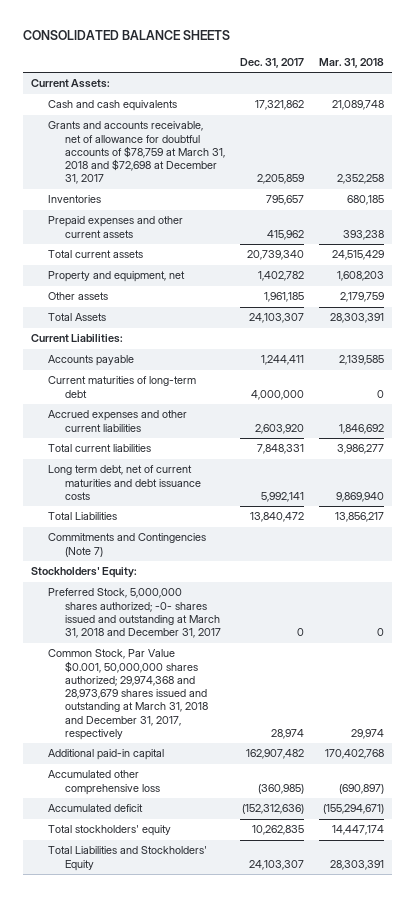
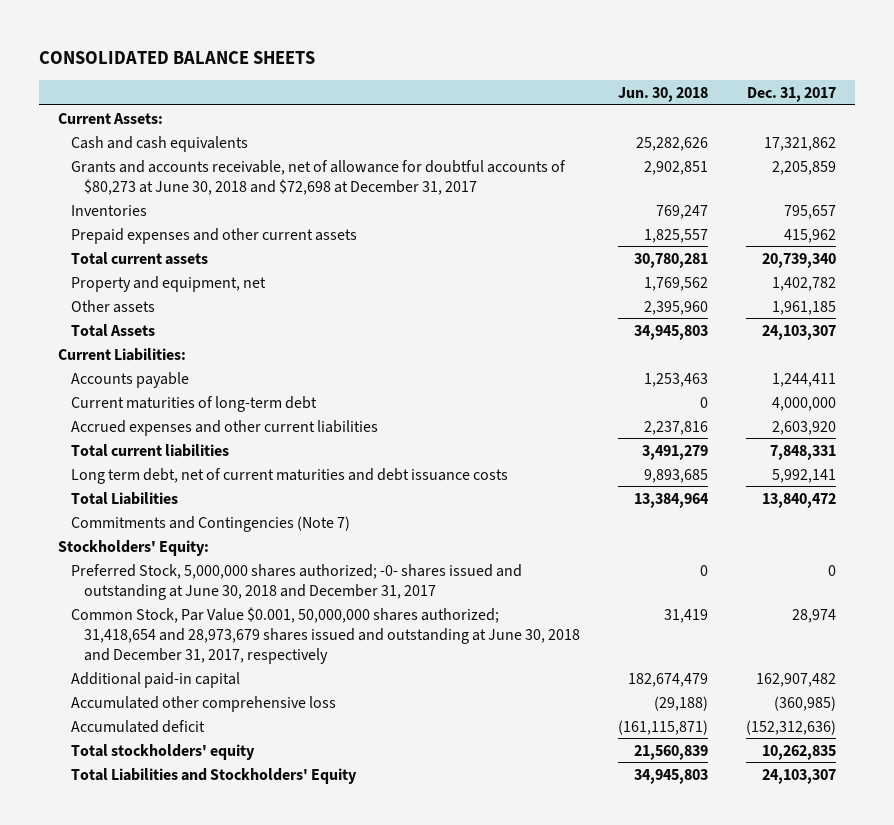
- | Dec. 31, 2017 | Mar. 31, 2018
+ | Jun. 30, 2018 | Dec. 31, 2017
- Grants and accounts receivable, net of allowance for doubtful accounts of $78,759 at March 31, 2018 and $72,698 at December 31, 2017 | 2,205,859 | 2,352,258
+ Grants and accounts receivable, net of allowance for doubtful accounts of $80,273 at June 30, 2018 and $72,698 at December 31, 2017 | 2,902,851 | 2,205,859
- Preferred Stock, 5,000,000 shares authorized; -0- shares issued and outstanding at March 31, 2018 and December 31, 2017 | 0 | 0
- Common Stock, Par Value $0.001, 50,000,000 shares authorized; 29,974,368 and 28,973,679 shares issued and outstanding at March 31, 2018 and December 31, 2017, respectively | 28,974 | 29,974
+ Preferred Stock, 5,000,000 shares authorized; -0- shares issued and outstanding at June 30, 2018 and December 31, 2017 | 0 | 0
+ Common Stock, Par Value $0.001, 50,000,000 shares authorized; 31,418,654 and 28,973,679 shares issued and outstanding at June 30, 2018 and December 31, 2017, respectively | 31,419 | 28,974

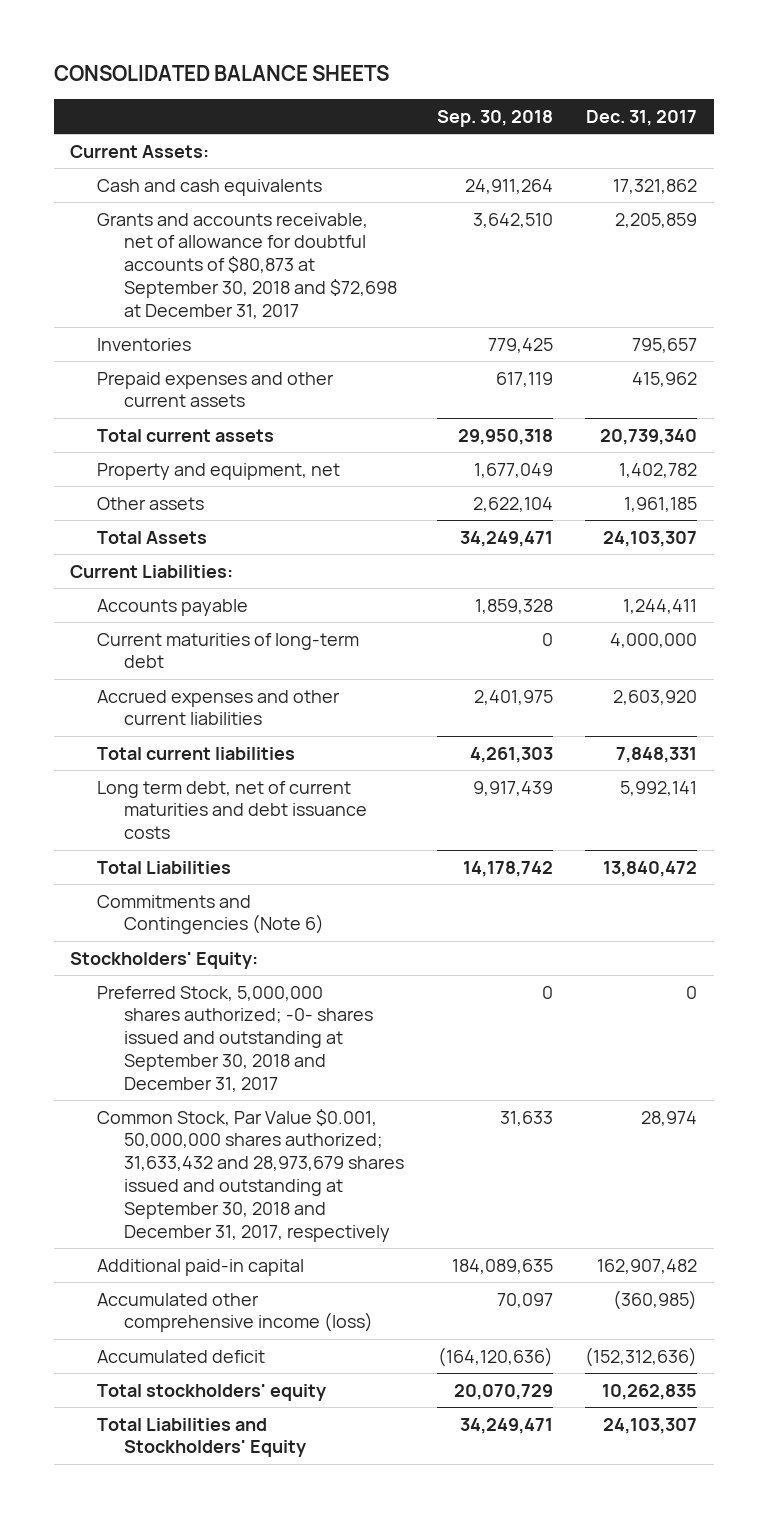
- | Jun. 30, 2018 | Dec. 31, 2017
+ | Sep. 30, 2018 | Dec. 31, 2017
- Grants and accounts receivable, net of allowance for doubtful accounts of $80,273 at June 30, 2018 and $72,698 at December 31, 2017 | 2,902,851 | 2,205,859
+ Grants and accounts receivable, net of allowance for doubtful accounts of $80,873 at September 30, 2018 and $72,698 at December 31, 2017 | 3,642,510 | 2,205,859
- Commitments and Contingencies (Note 7)
+ Commitments and Contingencies (Note 6)
- Preferred Stock, 5,000,000 shares authorized; -0- shares issued and outstanding at June 30, 2018 and December 31, 2017 | 0 | 0
- Common Stock, Par Value $0.001, 50,000,000 shares authorized; 31,418,654 and 28,973,679 shares issued and outstanding at June 30, 2018 and December 31, 2017, respectively | 31,419 | 28,974
+ Preferred Stock, 5,000,000 shares authorized; -0- shares issued and outstanding at September 30, 2018 and December 31, 2017 | 0 | 0
+ Common Stock, Par Value $0.001, 50,000,000 shares authorized; 31,633,432 and 28,973,679 shares issued and outstanding at September 30, 2018 and December 31, 2017, respectively | 31,633 | 28,974
- Accumulated other comprehensive loss | (29,188) | (360,985)
+ Accumulated other comprehensive income (loss) | 70,097 | (360,985)

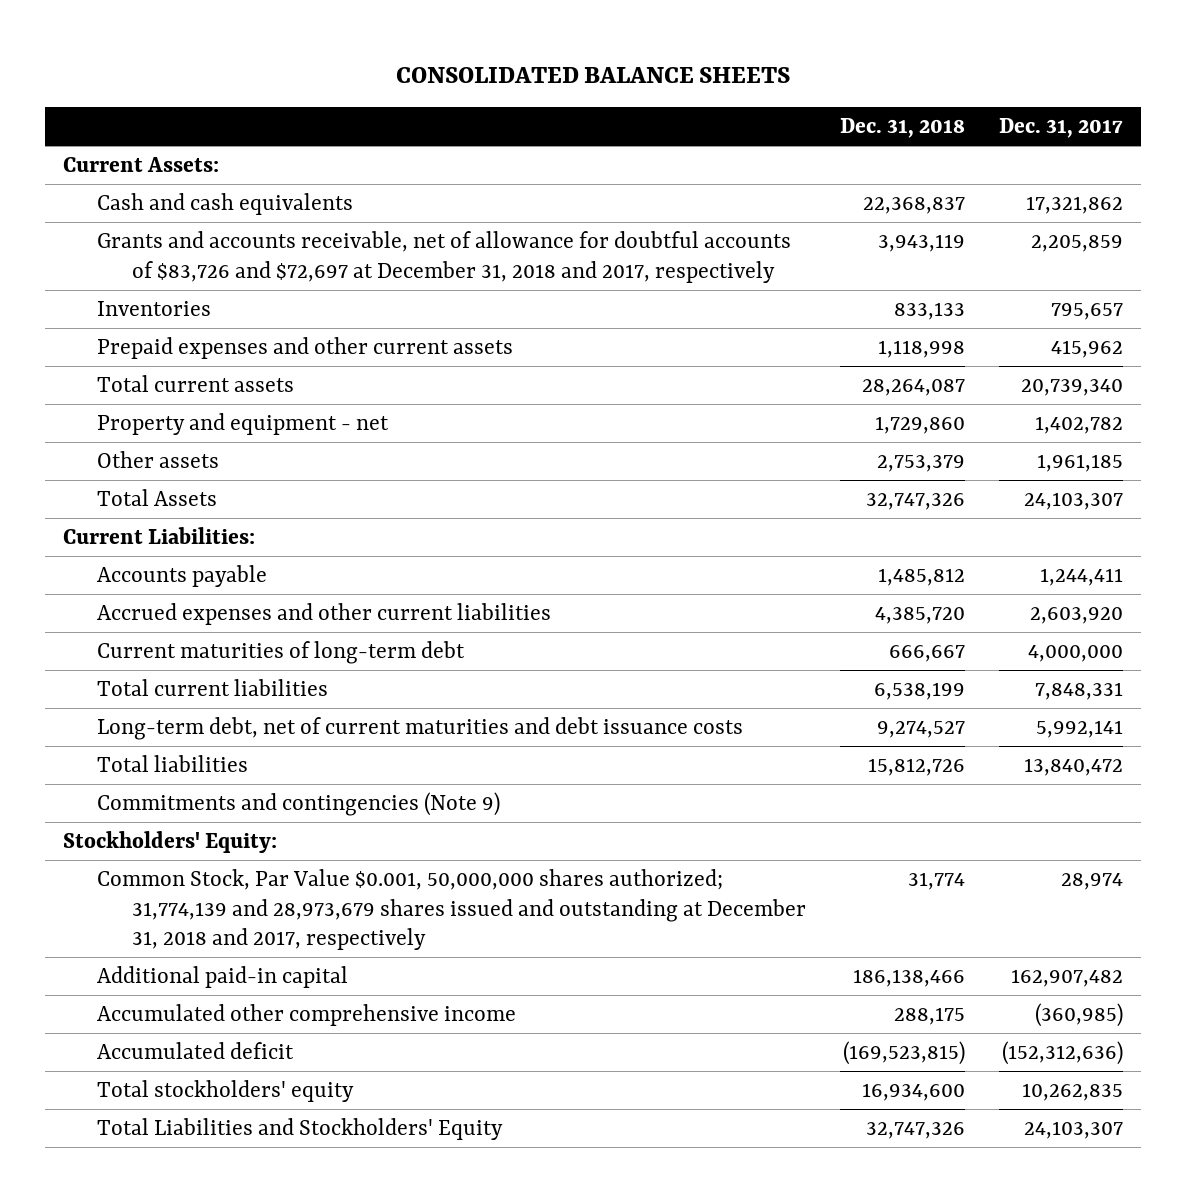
- | Sep. 30, 2018 | Dec. 31, 2017
+ | Dec. 31, 2018 | Dec. 31, 2017
- Grants and accounts receivable, net of allowance for doubtful accounts of $80,873 at September 30, 2018 and $72,698 at December 31, 2017 | 3,642,510 | 2,205,859
+ Grants and accounts receivable, net of allowance for doubtful accounts of $83,726 and $72,697 at December 31, 2018 and 2017, respectively | 3,943,119 | 2,205,859
- Property and equipment, net | 1,677,049 | 1,402,782
+ Property and equipment - net | 1,729,860 | 1,402,782
moved down: Current maturities of long-term debt | 666,667 | 4,000,000
- Long term debt, net of current maturities and debt issuance costs | 9,917,439 | 5,992,141
- Total Liabilities | 14,178,742 | 13,840,472
- Commitments and Contingencies (Note 6)
+ Long-term debt, net of current maturities and debt issuance costs | 9,274,527 | 5,992,141
+ Total liabilities | 15,812,726 | 13,840,472
+ Commitments and contingencies (Note 9)
- Preferred Stock, 5,000,000 shares authorized; -0- shares issued and outstanding at September 30, 2018 and December 31, 2017 | 0 | 0
- Common Stock, Par Value $0.001, 50,000,000 shares authorized; 31,633,432 and 28,973,679 shares issued and outstanding at September 30, 2018 and December 31, 2017, respectively | 31,633 | 28,974
+ Common Stock, Par Value $0.001, 50,000,000 shares authorized; 31,774,139 and 28,973,679 shares issued and outstanding at December 31, 2018 and 2017, respectively | 31,774 | 28,974
- Accumulated other comprehensive income (loss) | 70,097 | (360,985)
+ Accumulated other comprehensive income | 288,175 | (360,985)

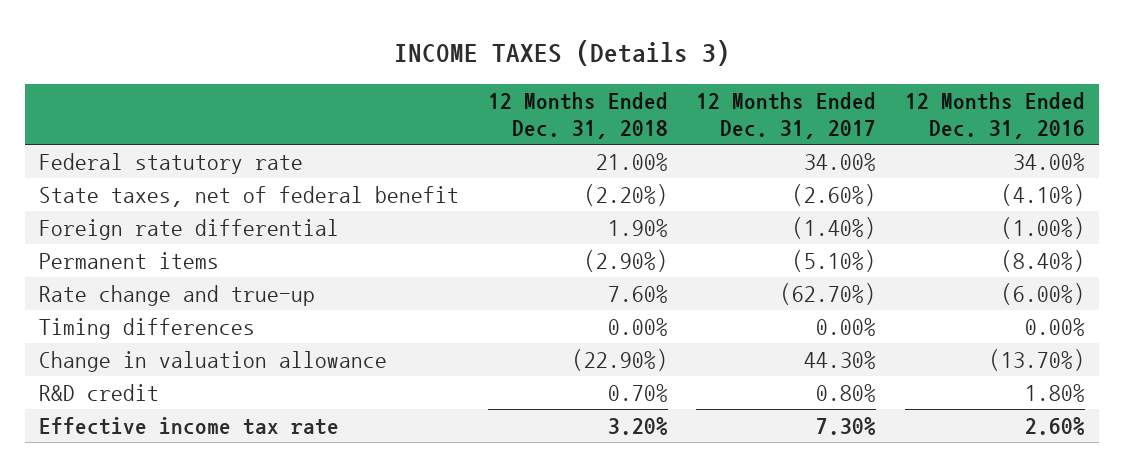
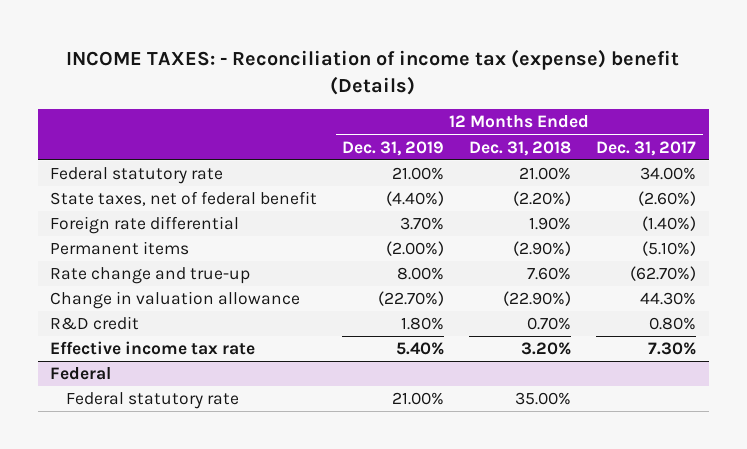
- INCOME TAXES (Details 3)
+ INCOME TAXES: - Reconciliation of income tax (expense) benefit (Details)
- | 12 Months Ended Dec. 31, 2018 | 12 Months Ended Dec. 31, 2017 | 12 Months Ended Dec. 31, 2016
+ | 12 Months Ended Dec. 31, 2019 | 12 Months Ended Dec. 31, 2018 | 12 Months Ended Dec. 31, 2017
- Timing differences | 0.00% | 0.00% | 0.00%
+ Federal
+ Federal statutory rate | 21.00% | 35.00% |

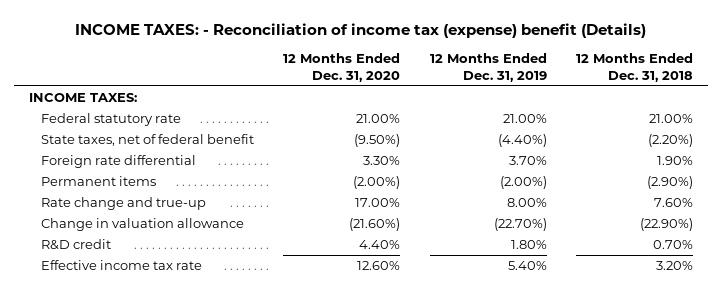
- | 12 Months Ended Dec. 31, 2019 | 12 Months Ended Dec. 31, 2018 | 12 Months Ended Dec. 31, 2017
+ | 12 Months Ended Dec. 31, 2020 | 12 Months Ended Dec. 31, 2019 | 12 Months Ended Dec. 31, 2018
+ INCOME TAXES:
- Federal
- Federal statutory rate | 21.00% | 35.00% |

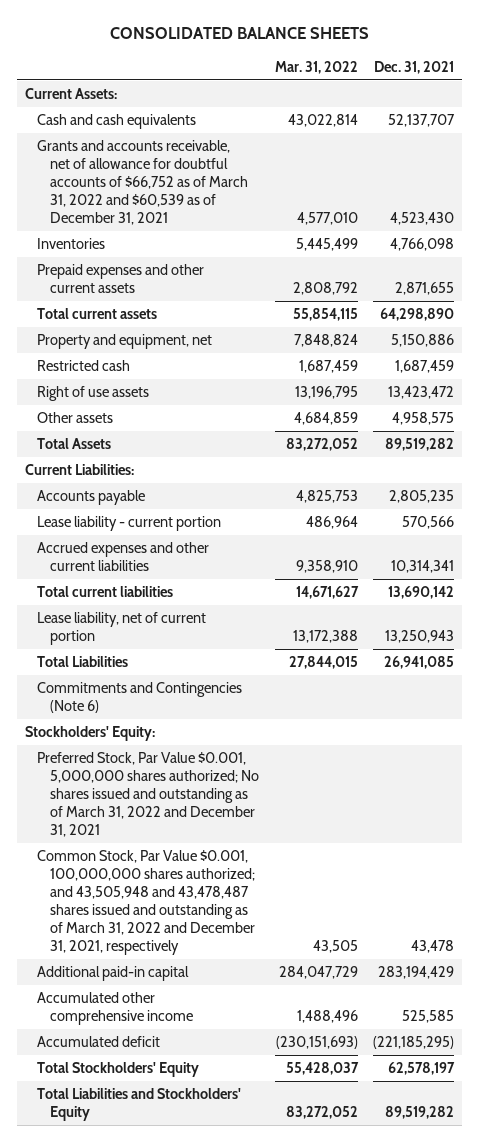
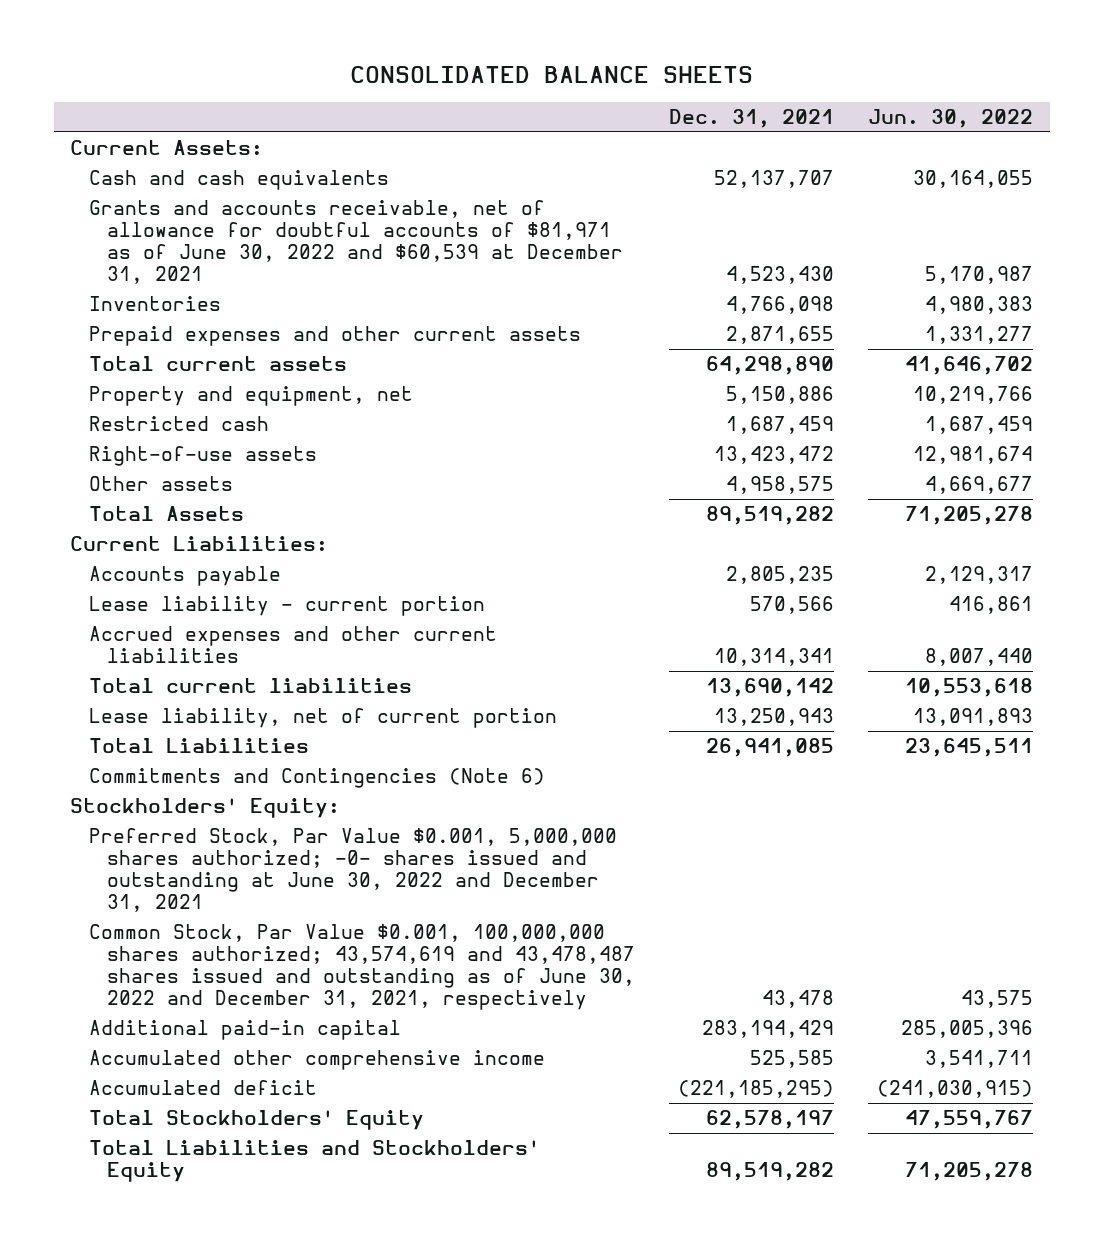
- | Mar. 31, 2022 | Dec. 31, 2021
+ | Dec. 31, 2021 | Jun. 30, 2022
- Grants and accounts receivable, net of allowance for doubtful accounts of $66,752 as of March 31, 2022 and $60,539 as of December 31, 2021 | 4,577,010 | 4,523,430
+ Grants and accounts receivable, net of allowance for doubtful accounts of $81,971 as of June 30, 2022 and $60,539 at December 31, 2021 | 4,523,430 | 5,170,987
- Right of use assets | 13,196,795 | 13,423,472
+ Right-of-use assets | 13,423,472 | 12,981,674
- Preferred Stock, Par Value $0.001, 5,000,000 shares authorized; No shares issued and outstanding as of March 31, 2022 and December 31, 2021
- Common Stock, Par Value $0.001, 100,000,000 shares authorized; and 43,505,948 and 43,478,487 shares issued and outstanding as of March 31, 2022 and December 31, 2021, respectively | 43,505 | 43,478
+ Preferred Stock, Par Value $0.001, 5,000,000 shares authorized; -0- shares issued and outstanding at June 30, 2022 and December 31, 2021
+ Common Stock, Par Value $0.001, 100,000,000 shares authorized; 43,574,619 and 43,478,487 shares issued and outstanding as of June 30, 2022 and December 31, 2021, respectively | 43,478 | 43,575

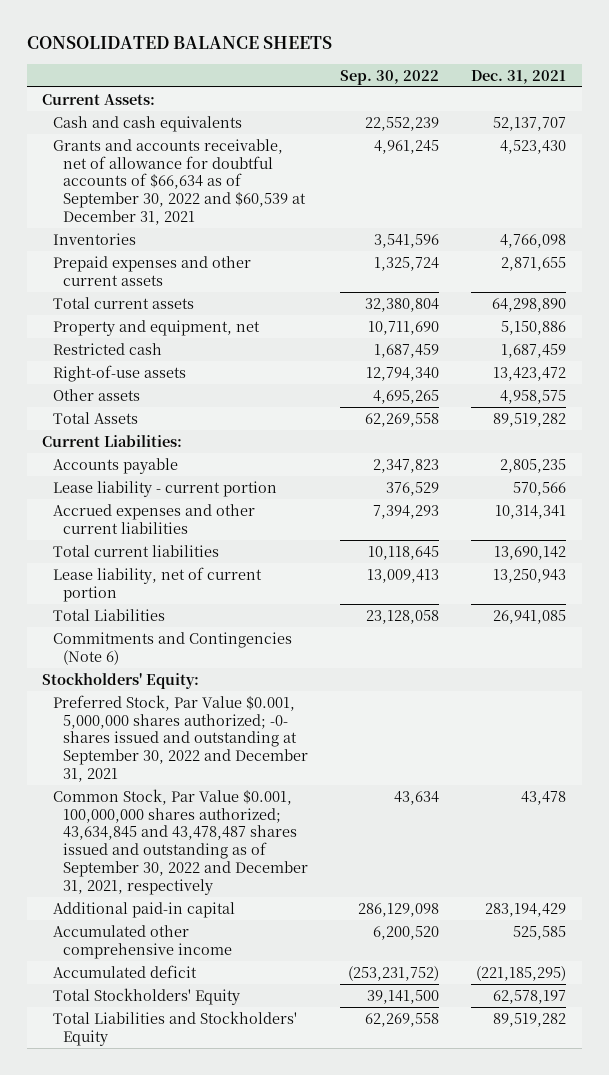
- | Dec. 31, 2021 | Jun. 30, 2022
+ | Sep. 30, 2022 | Dec. 31, 2021
- Grants and accounts receivable, net of allowance for doubtful accounts of $81,971 as of June 30, 2022 and $60,539 at December 31, 2021 | 4,523,430 | 5,170,987
+ Grants and accounts receivable, net of allowance for doubtful accounts of $66,634 as of September 30, 2022 and $60,539 at December 31, 2021 | 4,961,245 | 4,523,430
- Preferred Stock, Par Value $0.001, 5,000,000 shares authorized; -0- shares issued and outstanding at June 30, 2022 and December 31, 2021
- Common Stock, Par Value $0.001, 100,000,000 shares authorized; 43,574,619 and 43,478,487 shares issued and outstanding as of June 30, 2022 and December 31, 2021, respectively | 43,478 | 43,575
+ Preferred Stock, Par Value $0.001, 5,000,000 shares authorized; -0- shares issued and outstanding at September 30, 2022 and December 31, 2021
+ Common Stock, Par Value $0.001, 100,000,000 shares authorized; 43,634,845 and 43,478,487 shares issued and outstanding as of September 30, 2022 and December 31, 2021, respectively | 43,634 | 43,478

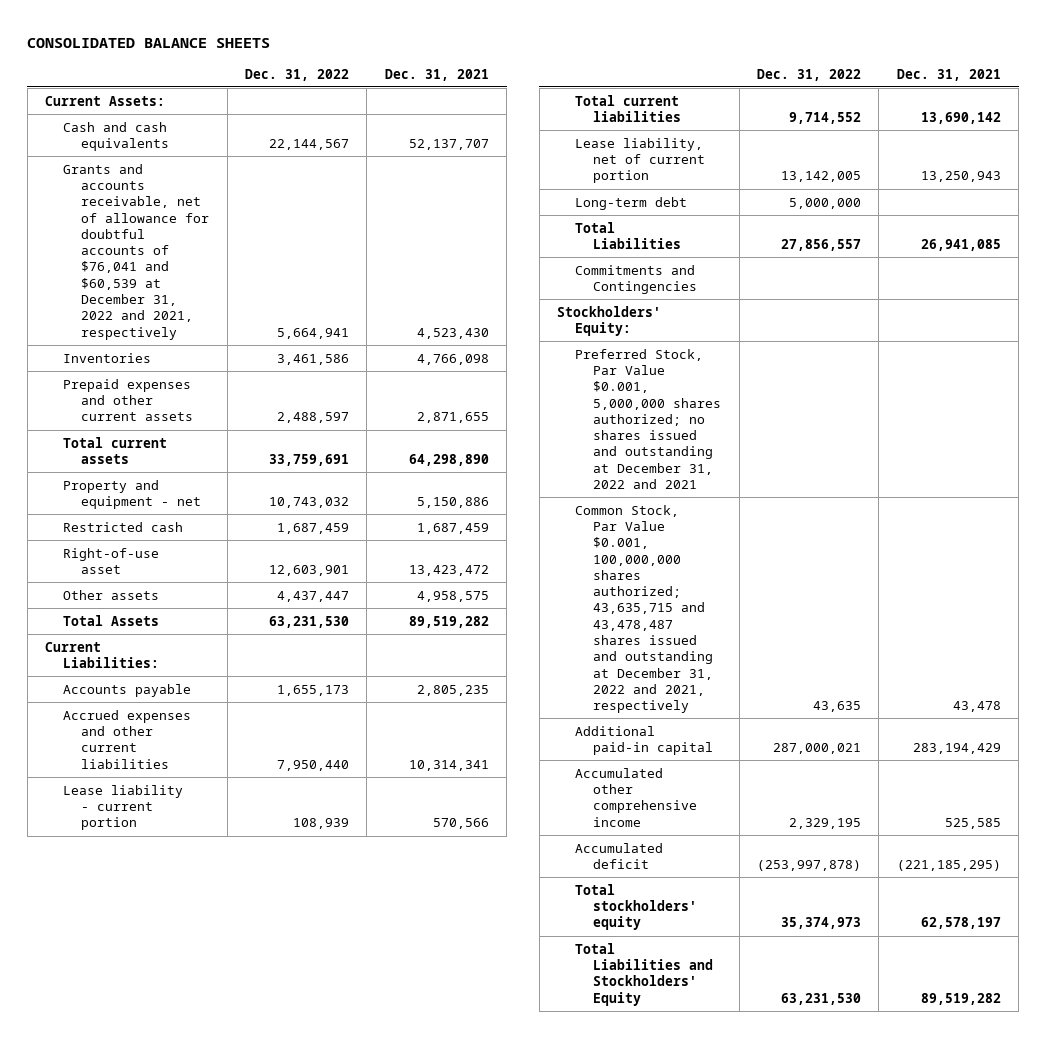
- | Sep. 30, 2022 | Dec. 31, 2021
+ | Dec. 31, 2022 | Dec. 31, 2021
- Grants and accounts receivable, net of allowance for doubtful accounts of $66,634 as of September 30, 2022 and $60,539 at December 31, 2021 | 4,961,245 | 4,523,430
+ Grants and accounts receivable, net of allowance for doubtful accounts of $76,041 and $60,539 at December 31, 2022 and 2021, respectively | 5,664,941 | 4,523,430
- Property and equipment, net | 10,711,690 | 5,150,886
+ Property and equipment - net | 10,743,032 | 5,150,886
- Right-of-use assets | 12,794,340 | 13,423,472
+ Right-of-use asset | 12,603,901 | 13,423,472
moved down: Lease liability - current portion | 108,939 | 570,566
+ Long-term debt | 5,000,000 |
- Commitments and Contingencies (Note 6)
+ Commitments and Contingencies
- Preferred Stock, Par Value $0.001, 5,000,000 shares authorized; -0- shares issued and outstanding at September 30, 2022 and December 31, 2021
- Common Stock, Par Value $0.001, 100,000,000 shares authorized; 43,634,845 and 43,478,487 shares issued and outstanding as of September 30, 2022 and December 31, 2021, respectively | 43,634 | 43,478
+ Preferred Stock, Par Value $0.001, 5,000,000 shares authorized; no shares issued and outstanding at December 31, 2022 and 2021
+ Common Stock, Par Value $0.001, 100,000,000 shares authorized; 43,635,715 and 43,478,487 shares issued and outstanding at December 31, 2022 and 2021, respectively | 43,635 | 43,478
- Total Stockholders' Equity | 39,141,500 | 62,578,197
+ Total stockholders' equity | 35,374,973 | 62,578,197

